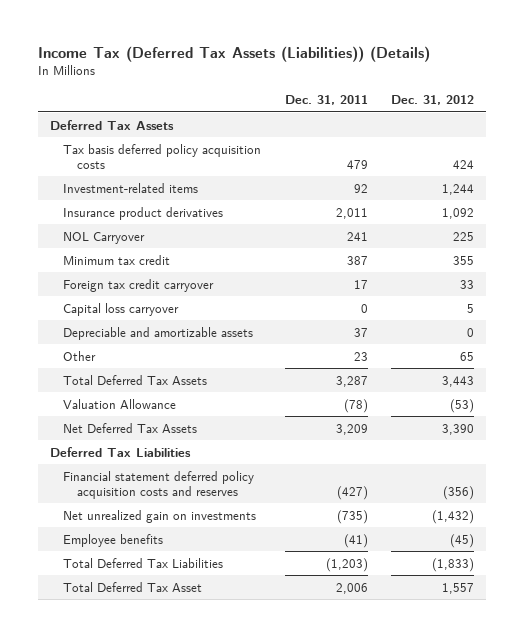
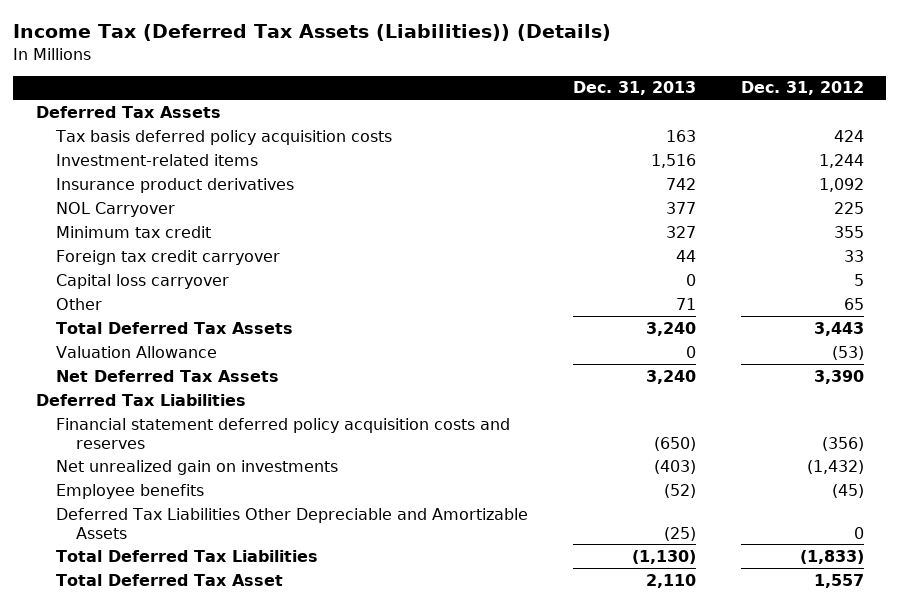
- | Dec. 31, 2011 | Dec. 31, 2012
+ | Dec. 31, 2013 | Dec. 31, 2012
- Depreciable and amortizable assets | 37 | 0
+ Deferred Tax Liabilities Other Depreciable and Amortizable Assets | (25) | 0

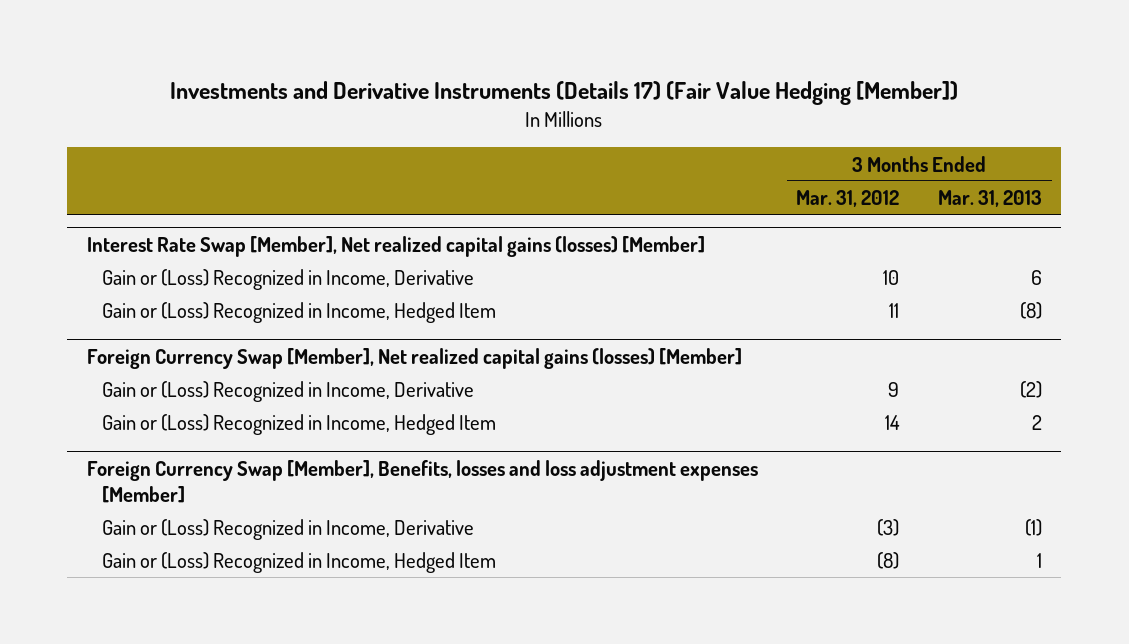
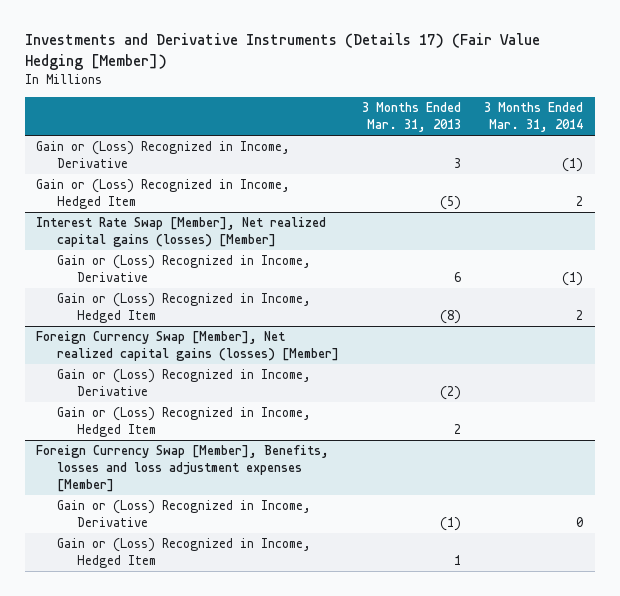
- | 3 Months Ended Mar. 31, 2012 | 3 Months Ended Mar. 31, 2013
+ | 3 Months Ended Mar. 31, 2013 | 3 Months Ended Mar. 31, 2014
+ Gain or (Loss) Recognized in Income, Derivative | 3 | (1)
+ Gain or (Loss) Recognized in Income, Hedged Item | (5) | 2

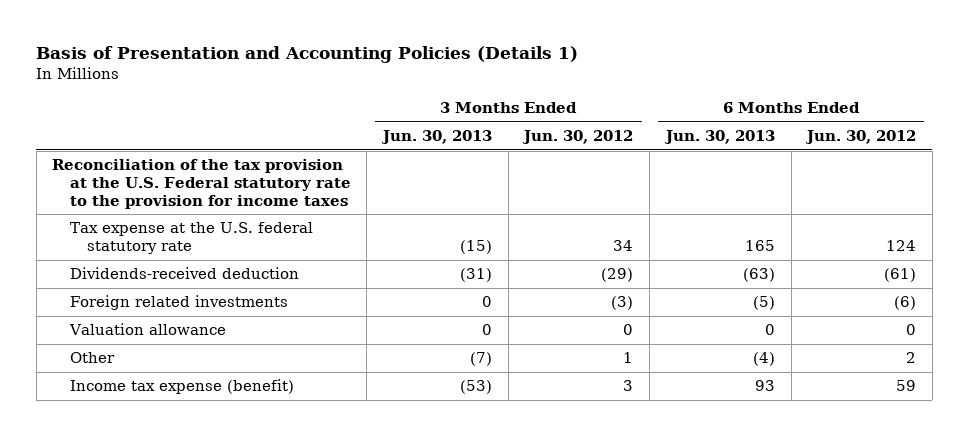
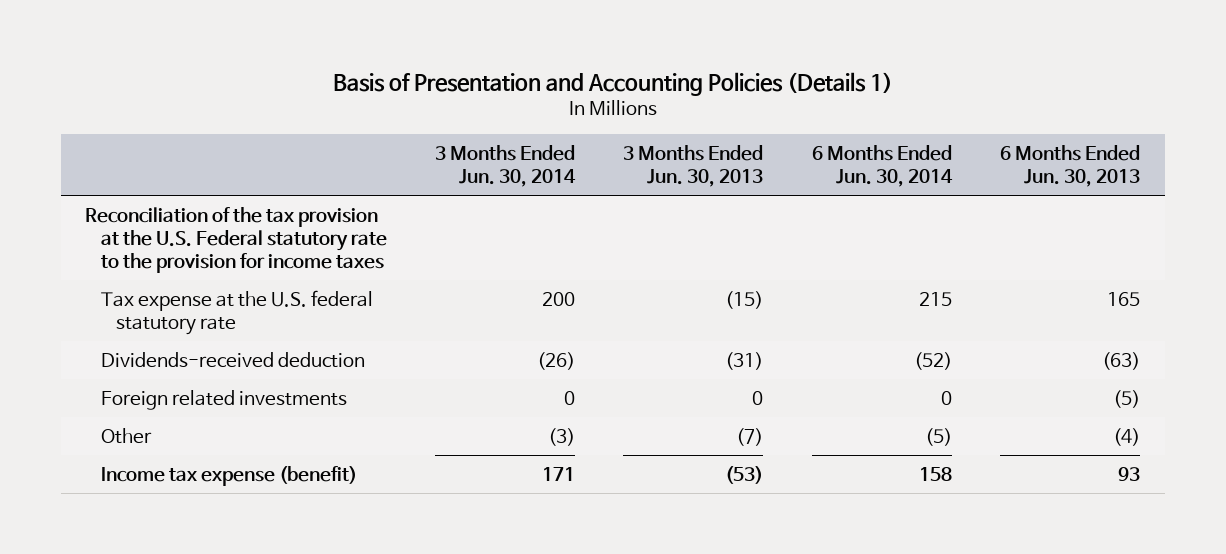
- | 3 Months Ended Jun. 30, 2013 | 3 Months Ended Jun. 30, 2012 | 6 Months Ended Jun. 30, 2013 | 6 Months Ended Jun. 30, 2012
+ | 3 Months Ended Jun. 30, 2014 | 3 Months Ended Jun. 30, 2013 | 6 Months Ended Jun. 30, 2014 | 6 Months Ended Jun. 30, 2013
- Valuation allowance | 0 | 0 | 0 | 0

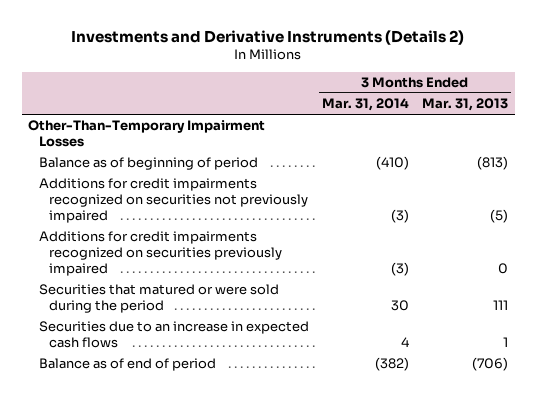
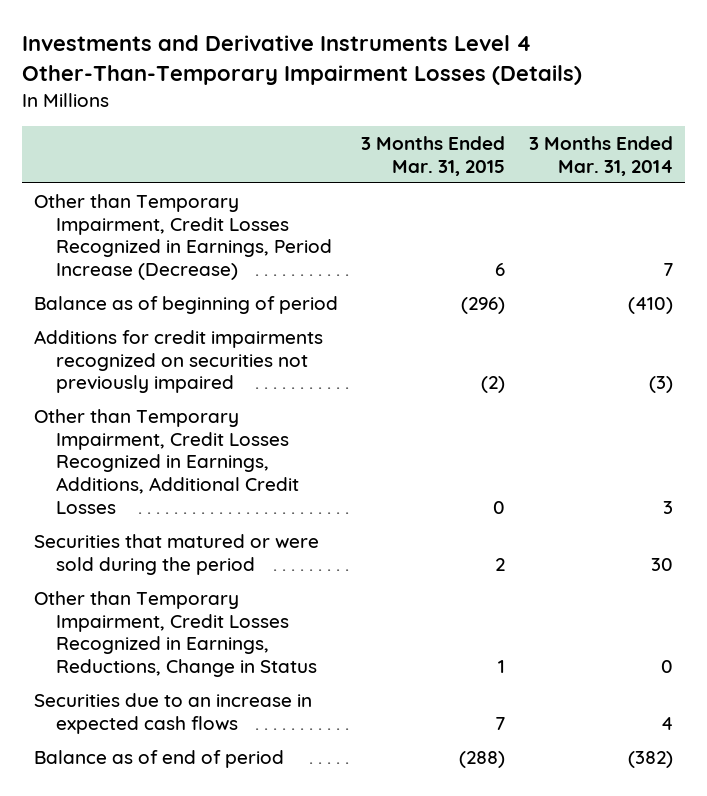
- Investments and Derivative Instruments (Details 2)
+ Investments and Derivative Instruments Level 4 Other-Than-Temporary Impairment Losses (Details)
- | 3 Months Ended Mar. 31, 2014 | 3 Months Ended Mar. 31, 2013
+ | 3 Months Ended Mar. 31, 2015 | 3 Months Ended Mar. 31, 2014
- Other-Than-Temporary Impairment Losses
+ Other than Temporary Impairment, Credit Losses Recognized in Earnings, Period Increase (Decrease) | 6 | 7
- Additions for credit impairments recognized on securities previously impaired | (3) | 0
+ Other than Temporary Impairment, Credit Losses Recognized in Earnings, Additions, Additional Credit Losses | 0 | 3
+ Other than Temporary Impairment, Credit Losses Recognized in Earnings, Reductions, Change in Status | 1 | 0

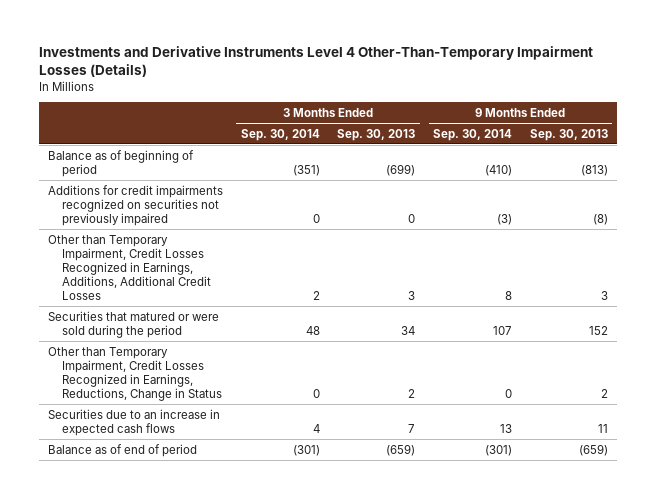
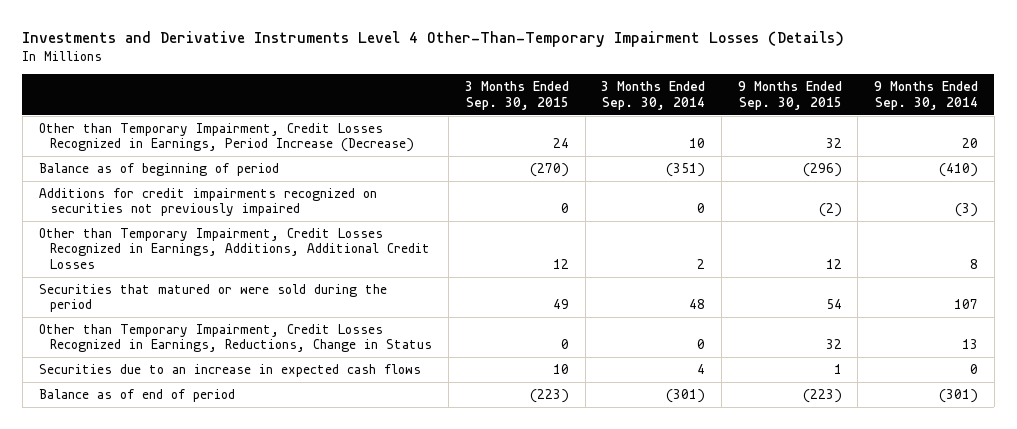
- | 3 Months Ended Sep. 30, 2014 | 3 Months Ended Sep. 30, 2013 | 9 Months Ended Sep. 30, 2014 | 9 Months Ended Sep. 30, 2013
+ | 3 Months Ended Sep. 30, 2015 | 3 Months Ended Sep. 30, 2014 | 9 Months Ended Sep. 30, 2015 | 9 Months Ended Sep. 30, 2014
+ Other than Temporary Impairment, Credit Losses Recognized in Earnings, Period Increase (Decrease) | 24 | 10 | 32 | 20
- Other than Temporary Impairment, Credit Losses Recognized in Earnings, Reductions, Change in Status | 0 | 2 | 0 | 2
- Securities due to an increase in expected cash flows | 4 | 7 | 13 | 11
+ Other than Temporary Impairment, Credit Losses Recognized in Earnings, Reductions, Change in Status | 0 | 0 | 32 | 13
+ Securities due to an increase in expected cash flows | 10 | 4 | 1 | 0

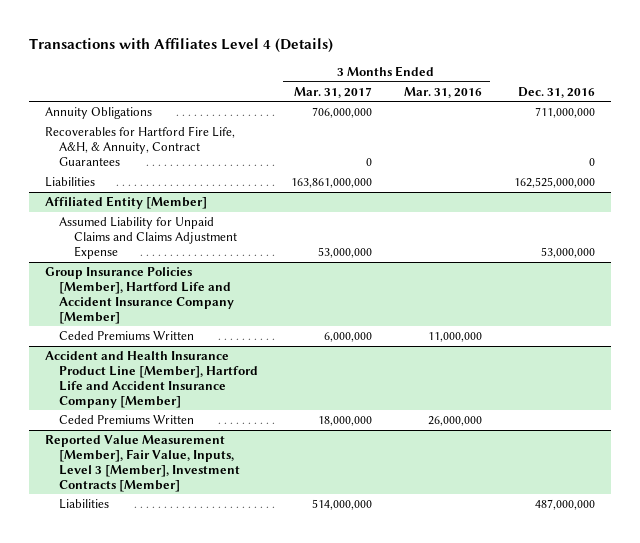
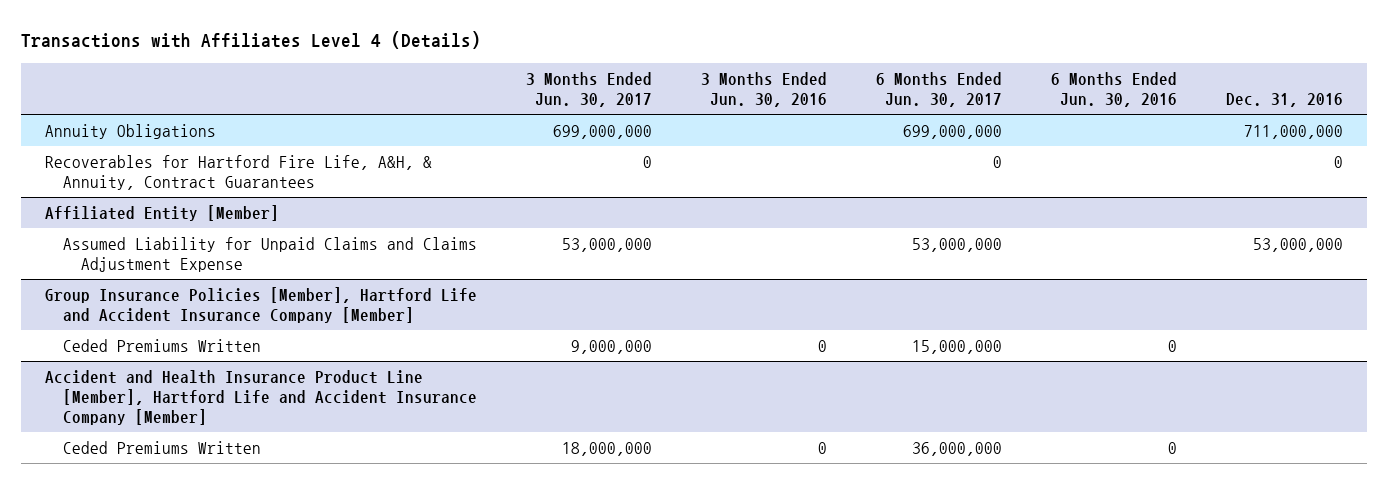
- | 3 Months Ended Mar. 31, 2017 | 3 Months Ended Mar. 31, 2016 | Dec. 31, 2016
+ | 3 Months Ended Jun. 30, 2017 | 3 Months Ended Jun. 30, 2016 | 6 Months Ended Jun. 30, 2017 | 6 Months Ended Jun. 30, 2016 | Dec. 31, 2016
- Liabilities | 163,861,000,000 | | 162,525,000,000
- Reported Value Measurement [Member], Fair Value, Inputs, Level 3 [Member], Investment Contracts [Member]
- Liabilities | 514,000,000 | | 487,000,000

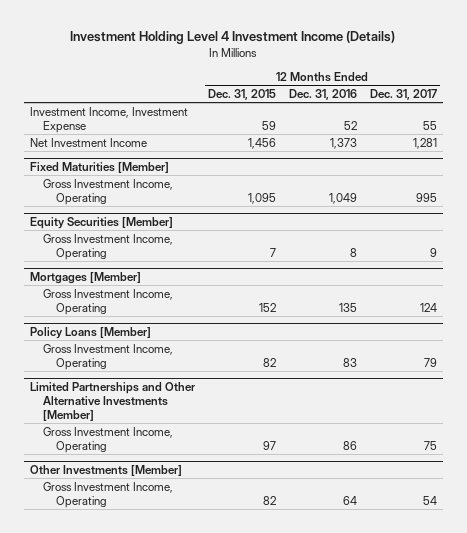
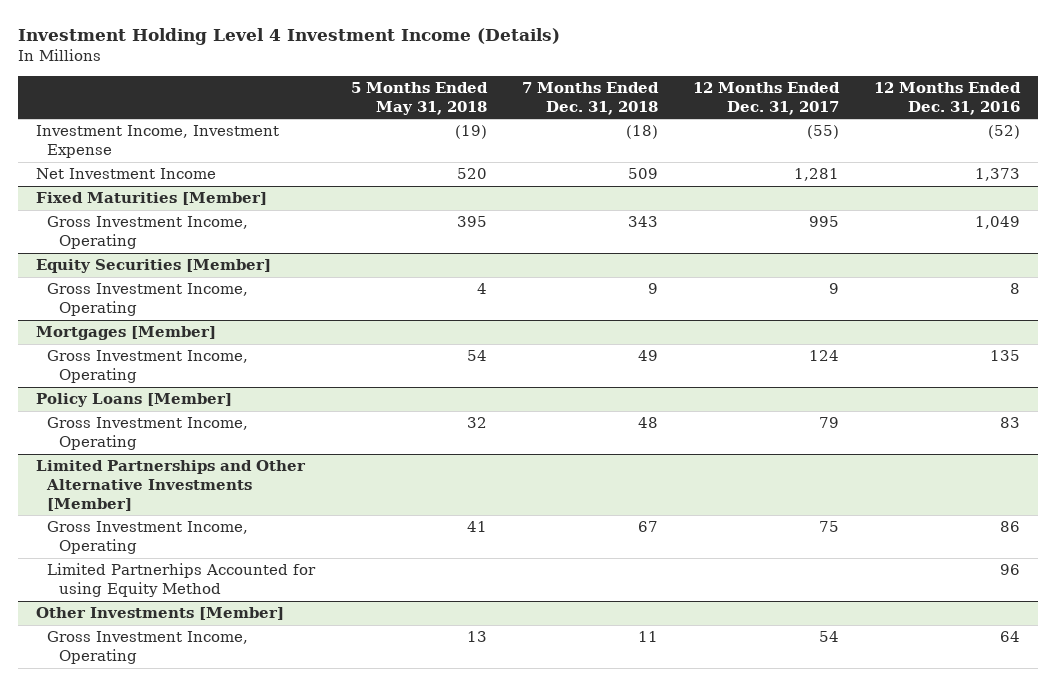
- | 12 Months Ended Dec. 31, 2015 | 12 Months Ended Dec. 31, 2016 | 12 Months Ended Dec. 31, 2017
+ | 5 Months Ended May 31, 2018 | 7 Months Ended Dec. 31, 2018 | 12 Months Ended Dec. 31, 2017 | 12 Months Ended Dec. 31, 2016
- Investment Income, Investment Expense | 59 | 52 | 55
+ Investment Income, Investment Expense | (19) | (18) | (55) | (52)
@ Limited Partnerships and Other Alternative Investments [Member]
+ Limited Partnerhips Accounted for using Equity Method | | | | 96

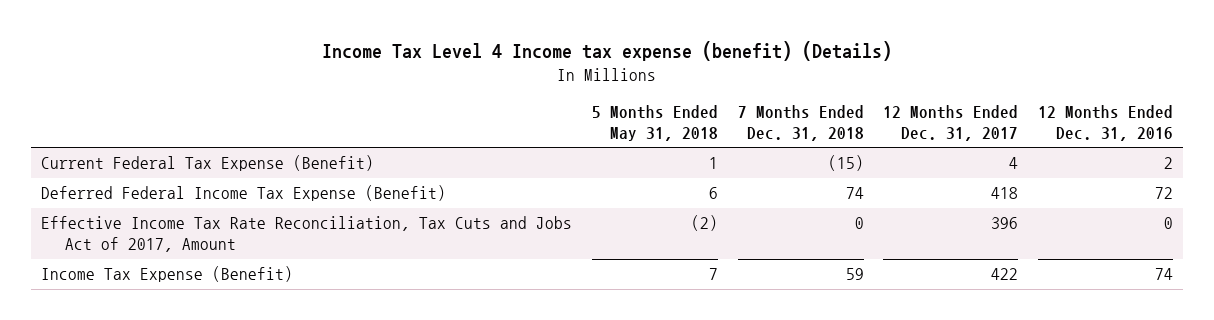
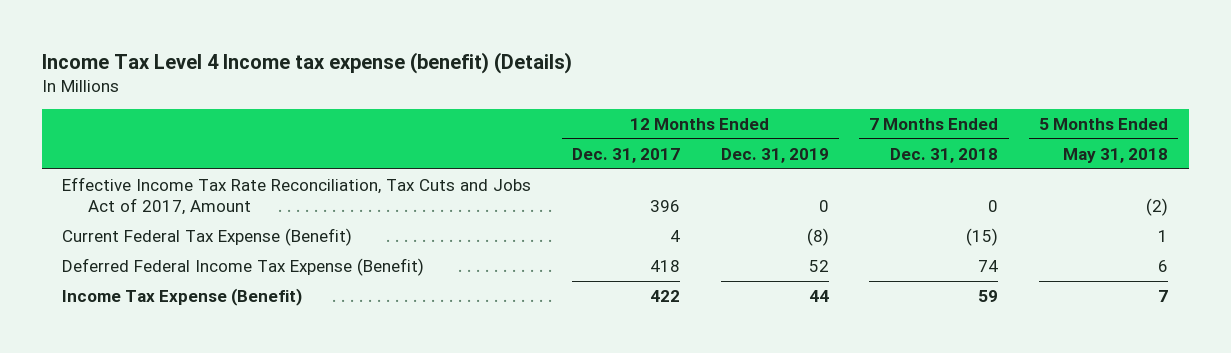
- | 5 Months Ended May 31, 2018 | 7 Months Ended Dec. 31, 2018 | 12 Months Ended Dec. 31, 2017 | 12 Months Ended Dec. 31, 2016
+ | 12 Months Ended Dec. 31, 2017 | 12 Months Ended Dec. 31, 2019 | 7 Months Ended Dec. 31, 2018 | 5 Months Ended May 31, 2018
moved up: Effective Income Tax Rate Reconciliation, Tax Cuts and Jobs Act of 2017, Amount | 396 | 0 | 0 | (2)

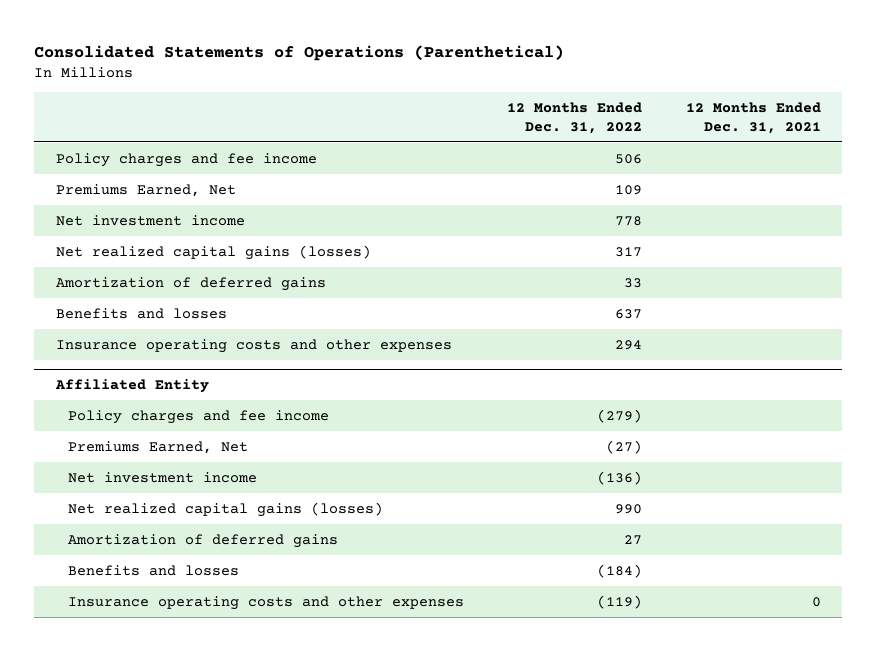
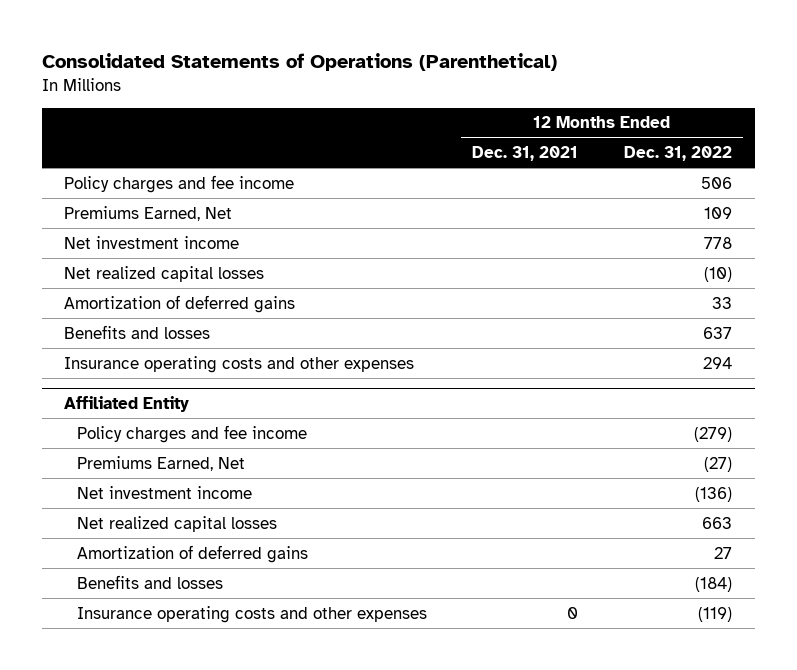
- | 12 Months Ended Dec. 31, 2022 | 12 Months Ended Dec. 31, 2021
+ | 12 Months Ended Dec. 31, 2021 | 12 Months Ended Dec. 31, 2022
- Net realized capital gains (losses) | 317 |
+ Net realized capital losses | | (10)
@ Affiliated Entity
- Net realized capital gains (losses) | 990 |
+ Net realized capital losses | | 663

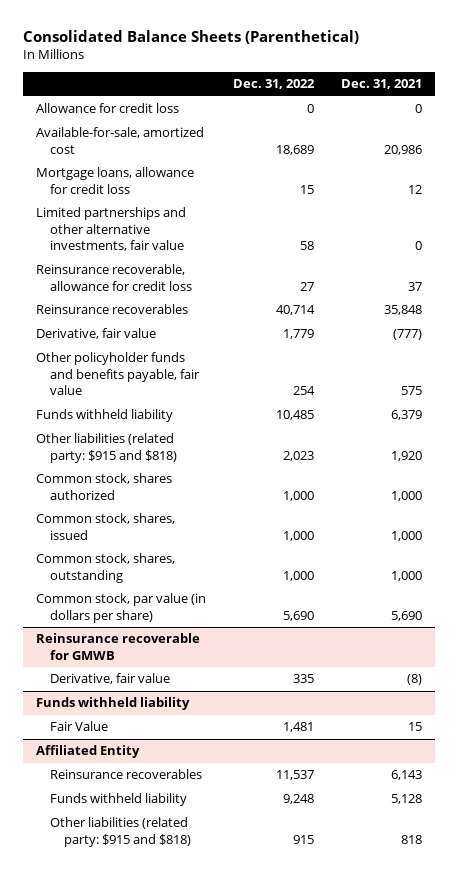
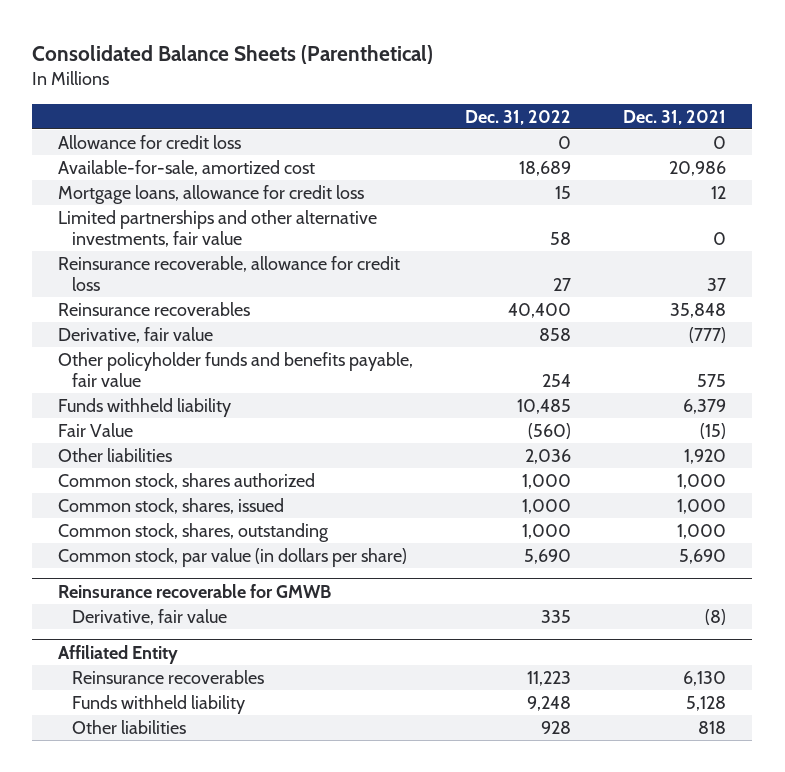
- Reinsurance recoverables | 40,714 | 35,848
- Derivative, fair value | 1,779 | (777)
+ Reinsurance recoverables | 40,400 | 35,848
+ Derivative, fair value | 858 | (777)
- Other liabilities (related party: $915 and $818) | 2,023 | 1,920
+ Fair Value | (560) | (15)
+ Other liabilities | 2,036 | 1,920
- Funds withheld liability
- Fair Value | 1,481 | 15
@ Affiliated Entity
- Reinsurance recoverables | 11,537 | 6,143
+ Reinsurance recoverables | 11,223 | 6,130
- Other liabilities (related party: $915 and $818) | 915 | 818
+ Other liabilities | 928 | 818

